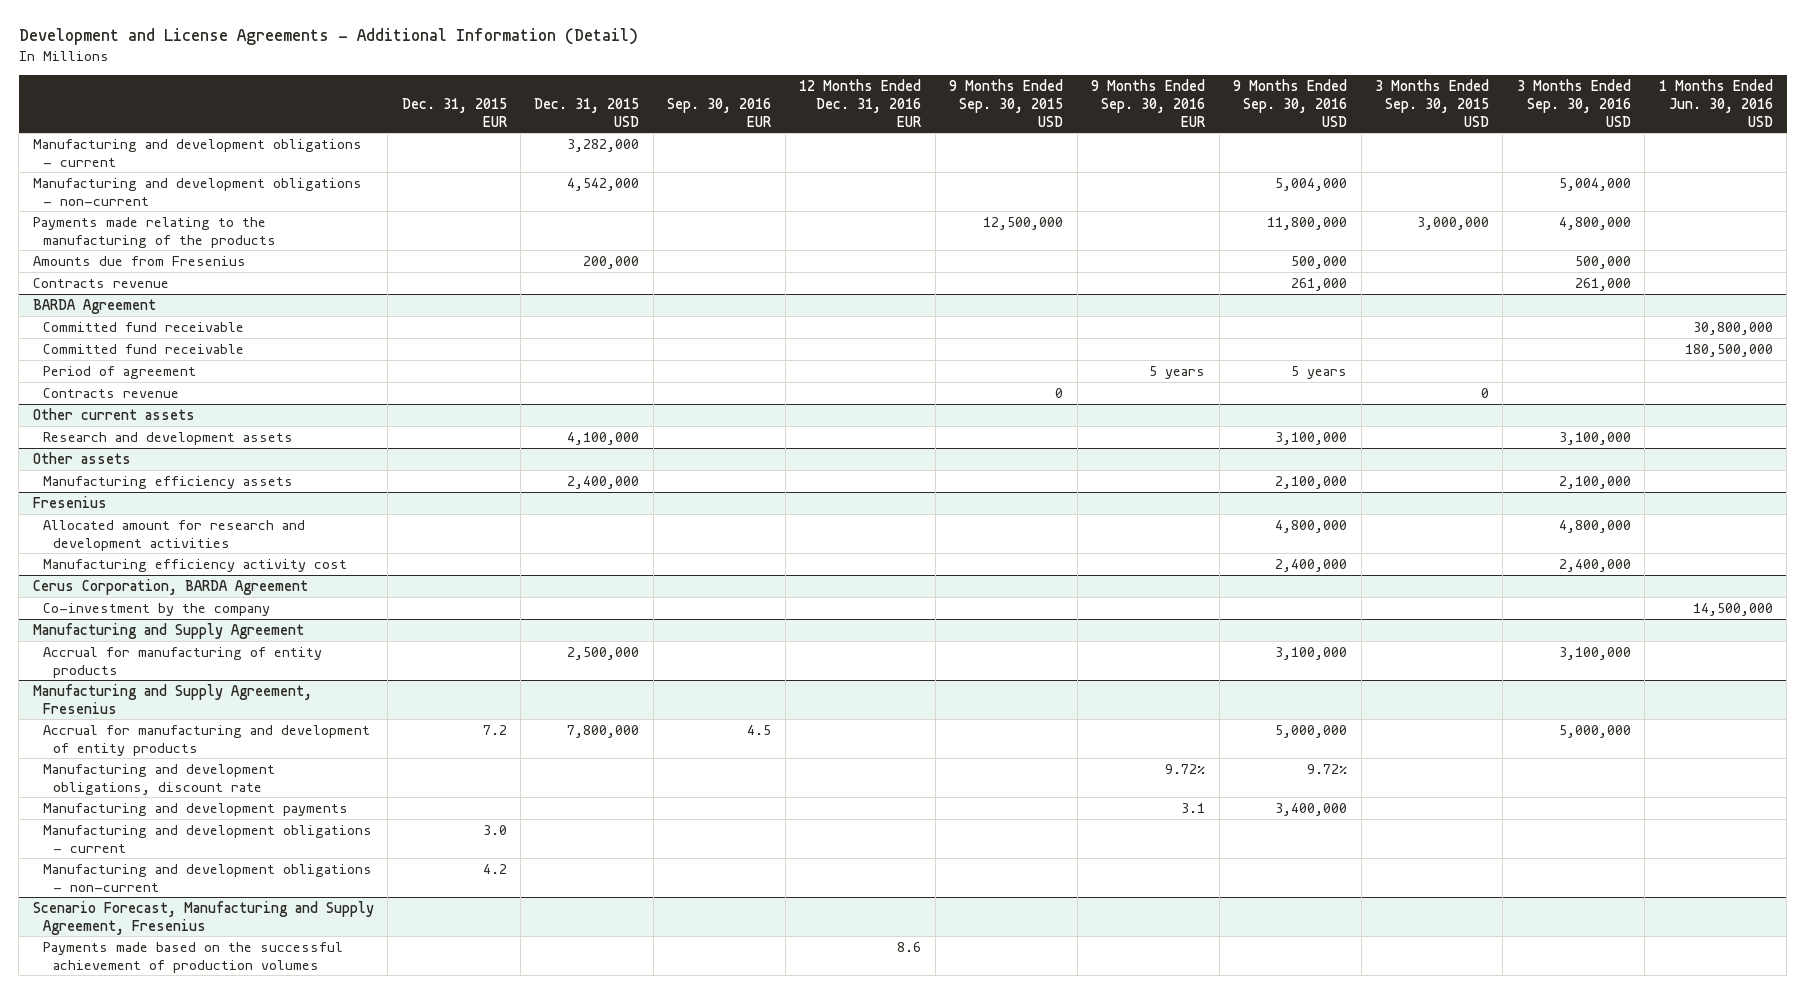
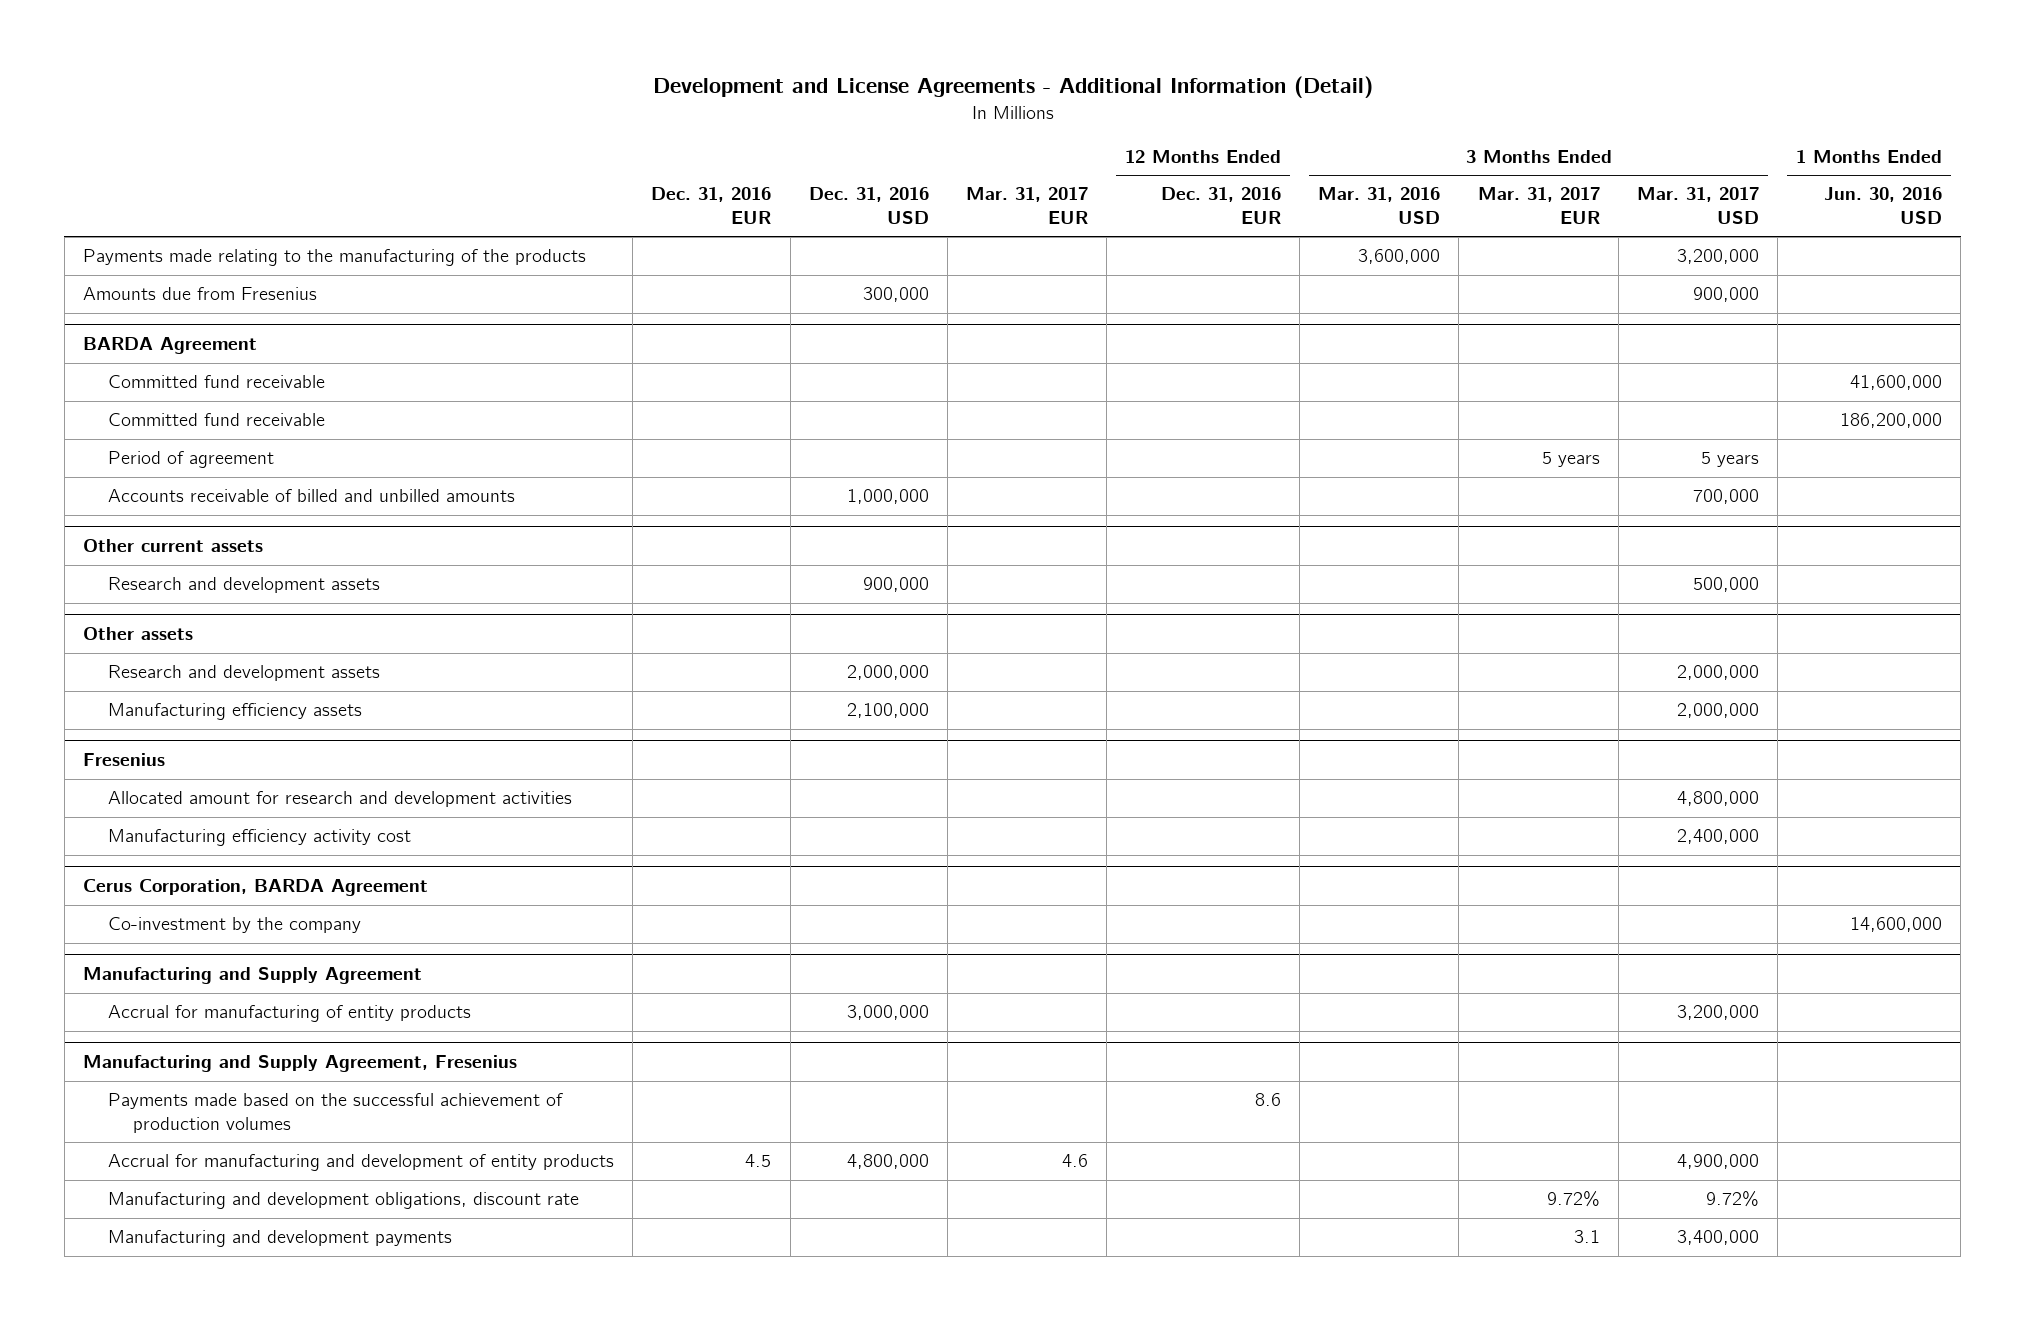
- | Dec. 31, 2015 EUR | Dec. 31, 2015 USD | Sep. 30, 2016 EUR | 12 Months Ended Dec. 31, 2016 EUR | 9 Months Ended Sep. 30, 2015 USD | 9 Months Ended Sep. 30, 2016 EUR | 9 Months Ended Sep. 30, 2016 USD | 3 Months Ended Sep. 30, 2015 USD | 3 Months Ended Sep. 30, 2016 USD | 1 Months Ended Jun. 30, 2016 USD
+ | Dec. 31, 2016 EUR | Dec. 31, 2016 USD | Mar. 31, 2017 EUR | 12 Months Ended Dec. 31, 2016 EUR | 3 Months Ended Mar. 31, 2016 USD | 3 Months Ended Mar. 31, 2017 EUR | 3 Months Ended Mar. 31, 2017 USD | 1 Months Ended Jun. 30, 2016 USD
- Manufacturing and development obligations - current | | 3,282,000 | | | | | | | |
- Manufacturing and development obligations - non-current | | 4,542,000 | | | | | 5,004,000 | | 5,004,000 |
- Contracts revenue | | | | | | | 261,000 | | 261,000 |
@ BARDA Agreement
- Committed fund receivable | | | | | | | | | | 30,800,000
- Committed fund receivable | | | | | | | | | | 180,500,000
+ Committed fund receivable | | | | | | | | 41,600,000
+ Committed fund receivable | | | | | | | | 186,200,000
- Contracts revenue | | | | | 0 | | | 0 | |
+ Accounts receivable of billed and unbilled amounts | | 1,000,000 | | | | | 700,000 |
@ Other assets
+ Research and development assets | | 2,000,000 | | | | | 2,000,000 |
@ Cerus Corporation, BARDA Agreement
- Co-investment by the company | | | | | | | | | | 14,500,000
+ Co-investment by the company | | | | | | | | 14,600,000
@ Manufacturing and Supply Agreement, Fresenius
+ Payments made based on the successful achievement of production volumes | | | | 8.6 | | | |
- Manufacturing and development obligations - current | 3.0 | | | | | | | | |
- Manufacturing and development obligations - non-current | 4.2 | | | | | | | | |
- Scenario Forecast, Manufacturing and Supply Agreement, Fresenius
- Payments made based on the successful achievement of production volumes | | | | 8.6 | | | | | |

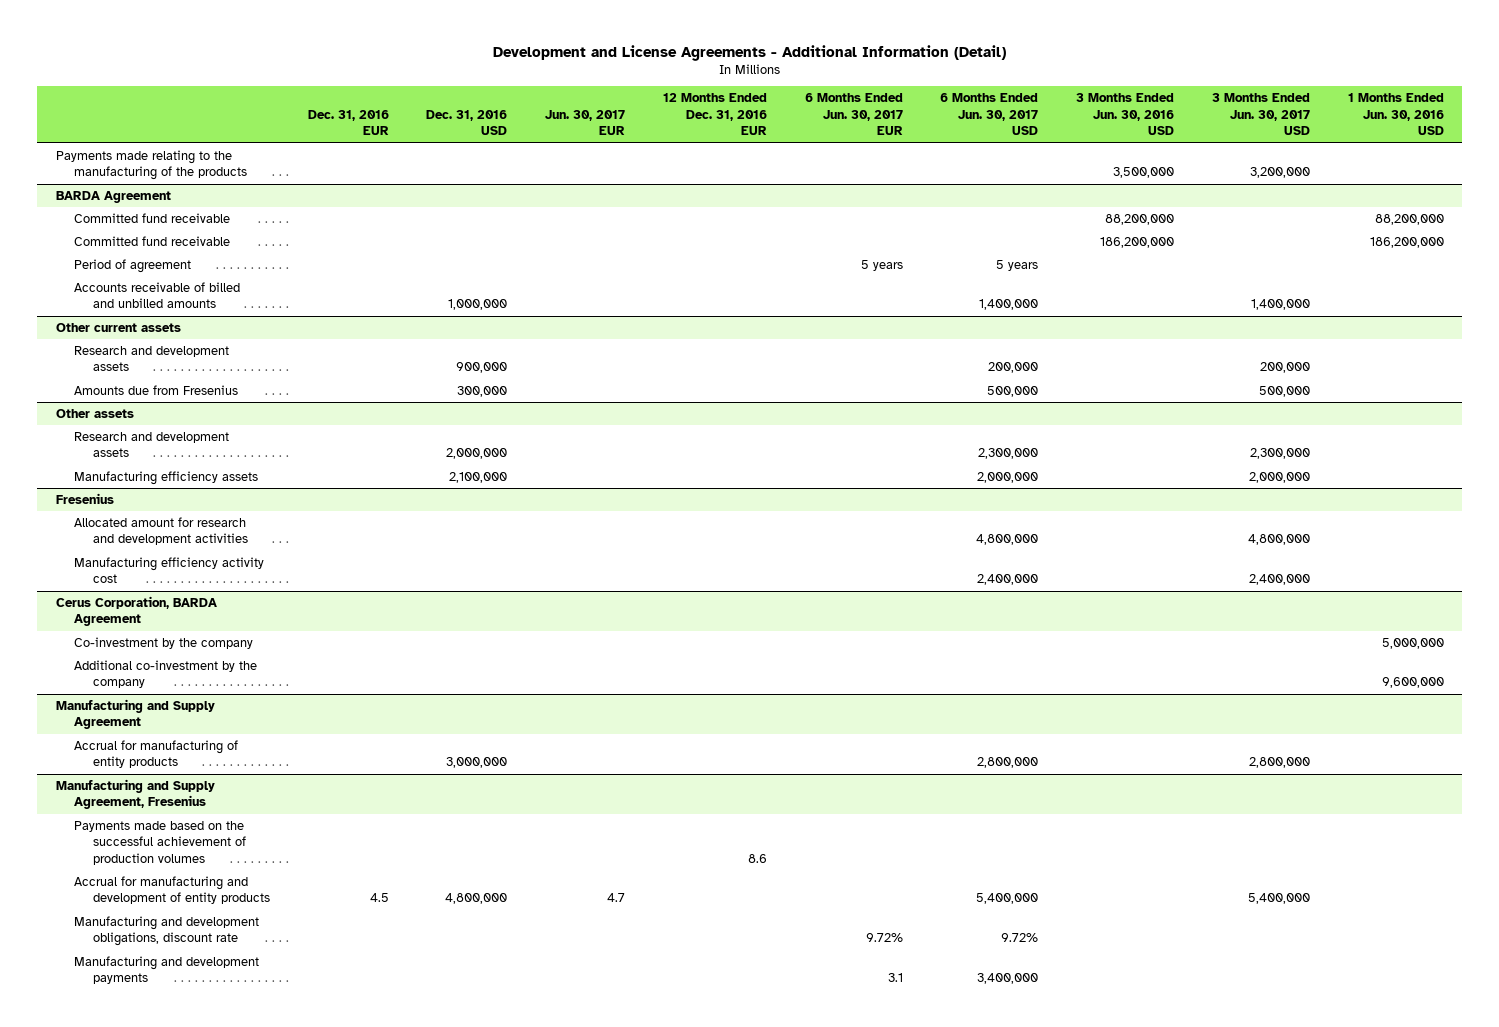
- | Dec. 31, 2016 EUR | Dec. 31, 2016 USD | Mar. 31, 2017 EUR | 12 Months Ended Dec. 31, 2016 EUR | 3 Months Ended Mar. 31, 2016 USD | 3 Months Ended Mar. 31, 2017 EUR | 3 Months Ended Mar. 31, 2017 USD | 1 Months Ended Jun. 30, 2016 USD
+ | Dec. 31, 2016 EUR | Dec. 31, 2016 USD | Jun. 30, 2017 EUR | 12 Months Ended Dec. 31, 2016 EUR | 6 Months Ended Jun. 30, 2017 EUR | 6 Months Ended Jun. 30, 2017 USD | 3 Months Ended Jun. 30, 2016 USD | 3 Months Ended Jun. 30, 2017 USD | 1 Months Ended Jun. 30, 2016 USD
- Amounts due from Fresenius | | 300,000 | | | | | 900,000 |
@ BARDA Agreement
- Committed fund receivable | | | | | | | | 41,600,000
+ Committed fund receivable | | | | | | | 88,200,000 | | 88,200,000
@ Other current assets
+ Amounts due from Fresenius | | 300,000 | | | | 500,000 | | 500,000 |
@ Cerus Corporation, BARDA Agreement
- Co-investment by the company | | | | | | | | 14,600,000
+ Co-investment by the company | | | | | | | | | 5,000,000
+ Additional co-investment by the company | | | | | | | | | 9,600,000

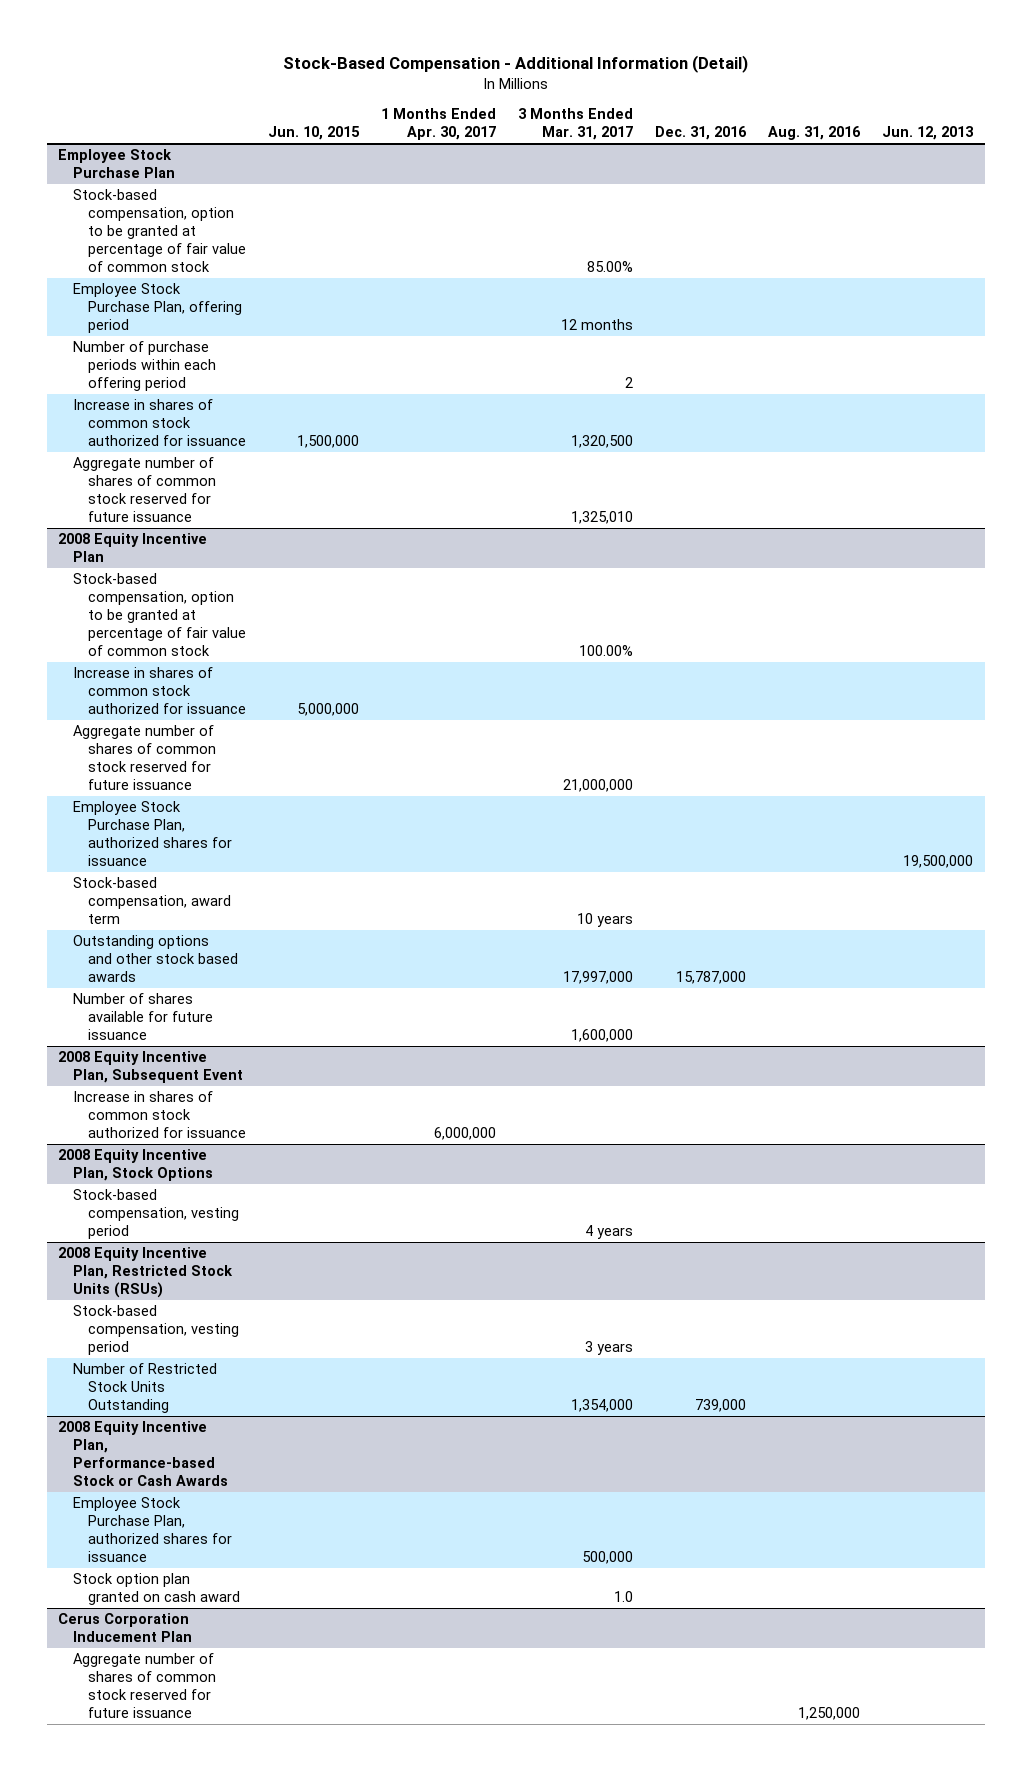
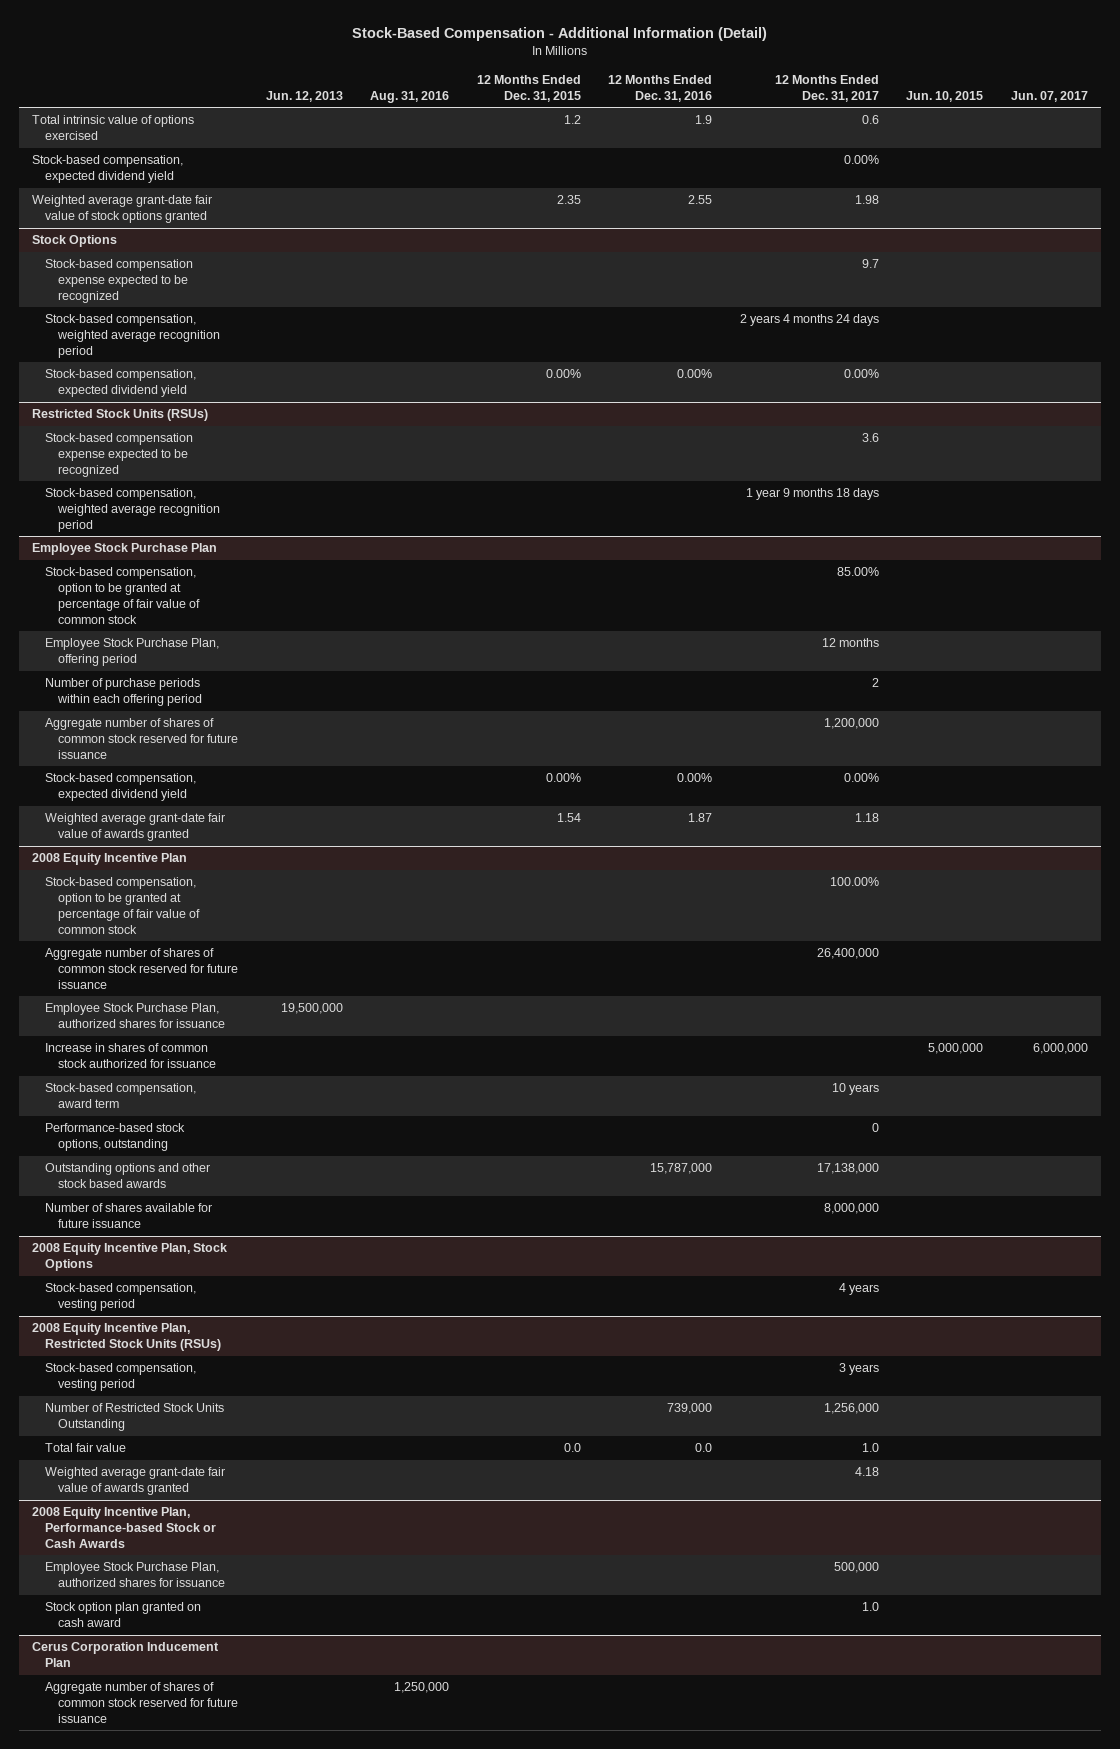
- | Jun. 10, 2015 | 1 Months Ended Apr. 30, 2017 | 3 Months Ended Mar. 31, 2017 | Dec. 31, 2016 | Aug. 31, 2016 | Jun. 12, 2013
+ | Jun. 12, 2013 | Aug. 31, 2016 | 12 Months Ended Dec. 31, 2015 | 12 Months Ended Dec. 31, 2016 | 12 Months Ended Dec. 31, 2017 | Jun. 10, 2015 | Jun. 07, 2017
+ Total intrinsic value of options exercised | | | 1.2 | 1.9 | 0.6 | |
+ Stock-based compensation, expected dividend yield | | | | | 0.00% | |
+ Weighted average grant-date fair value of stock options granted | | | 2.35 | 2.55 | 1.98 | |
+ Stock Options
+ Stock-based compensation expense expected to be recognized | | | | | 9.7 | |
+ Stock-based compensation, weighted average recognition period | | | | | 2 years 4 months 24 days | |
+ Stock-based compensation, expected dividend yield | | | 0.00% | 0.00% | 0.00% | |
+ Restricted Stock Units (RSUs)
+ Stock-based compensation expense expected to be recognized | | | | | 3.6 | |
+ Stock-based compensation, weighted average recognition period | | | | | 1 year 9 months 18 days | |
@ Employee Stock Purchase Plan
- Increase in shares of common stock authorized for issuance | 1,500,000 | | 1,320,500 | | |
+ Stock-based compensation, expected dividend yield | | | 0.00% | 0.00% | 0.00% | |
+ Weighted average grant-date fair value of awards granted | | | 1.54 | 1.87 | 1.18 | |
@ 2008 Equity Incentive Plan
moved down: Increase in shares of common stock authorized for issuance | | | | | | 5,000,000 | 6,000,000
+ Performance-based stock options, outstanding | | | | | 0 | |
- 2008 Equity Incentive Plan, Subsequent Event
- Increase in shares of common stock authorized for issuance | | 6,000,000 | | | |
@ 2008 Equity Incentive Plan, Restricted Stock Units (RSUs)
+ Total fair value | | | 0.0 | 0.0 | 1.0 | |
+ Weighted average grant-date fair value of awards granted | | | | | 4.18 | |

